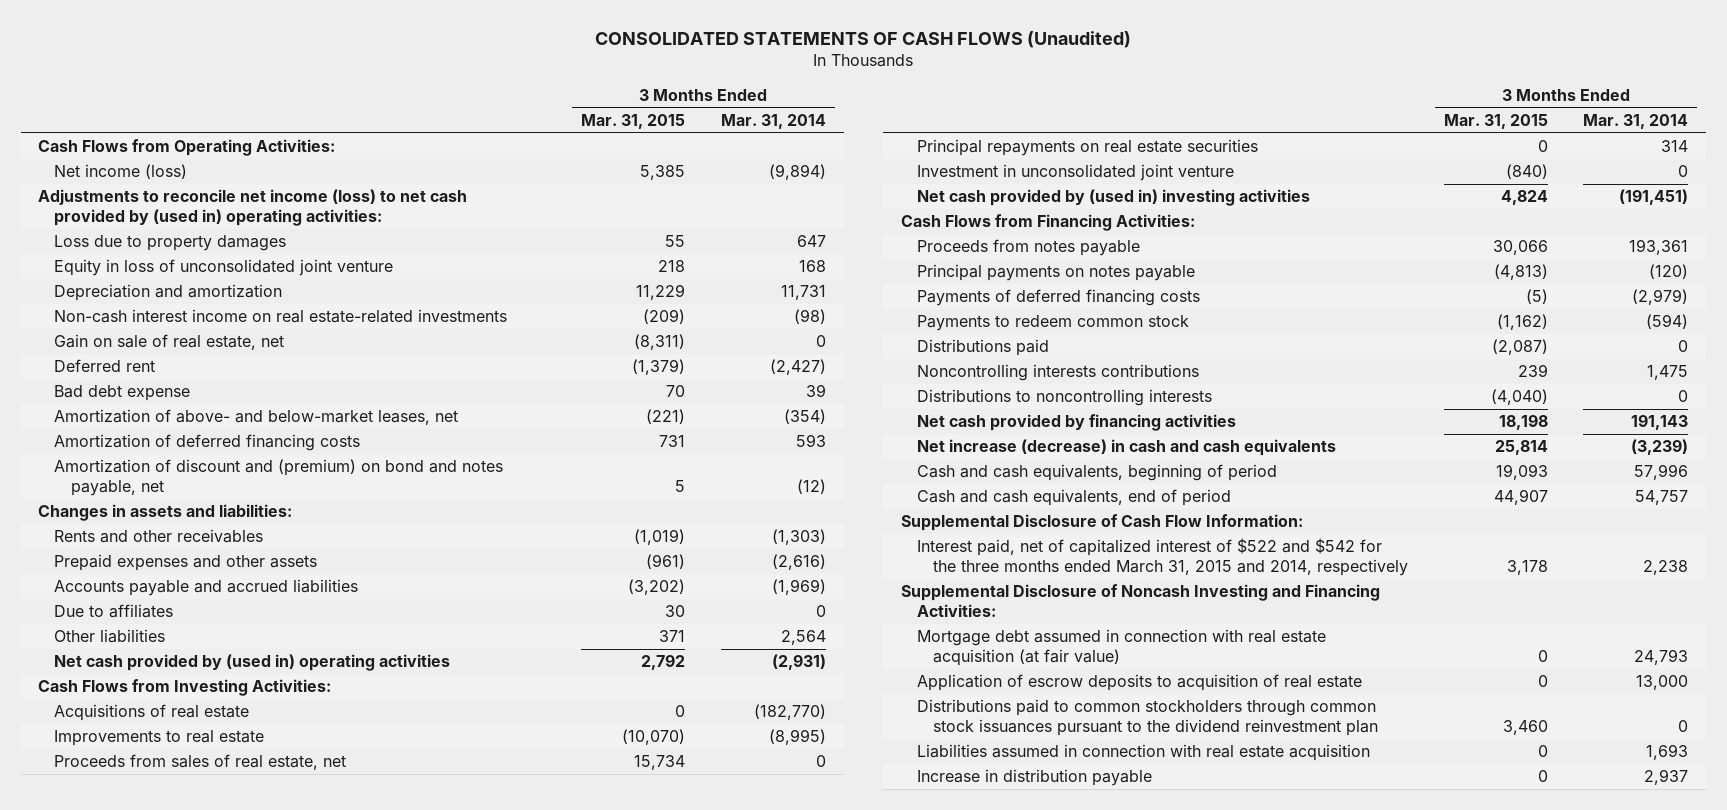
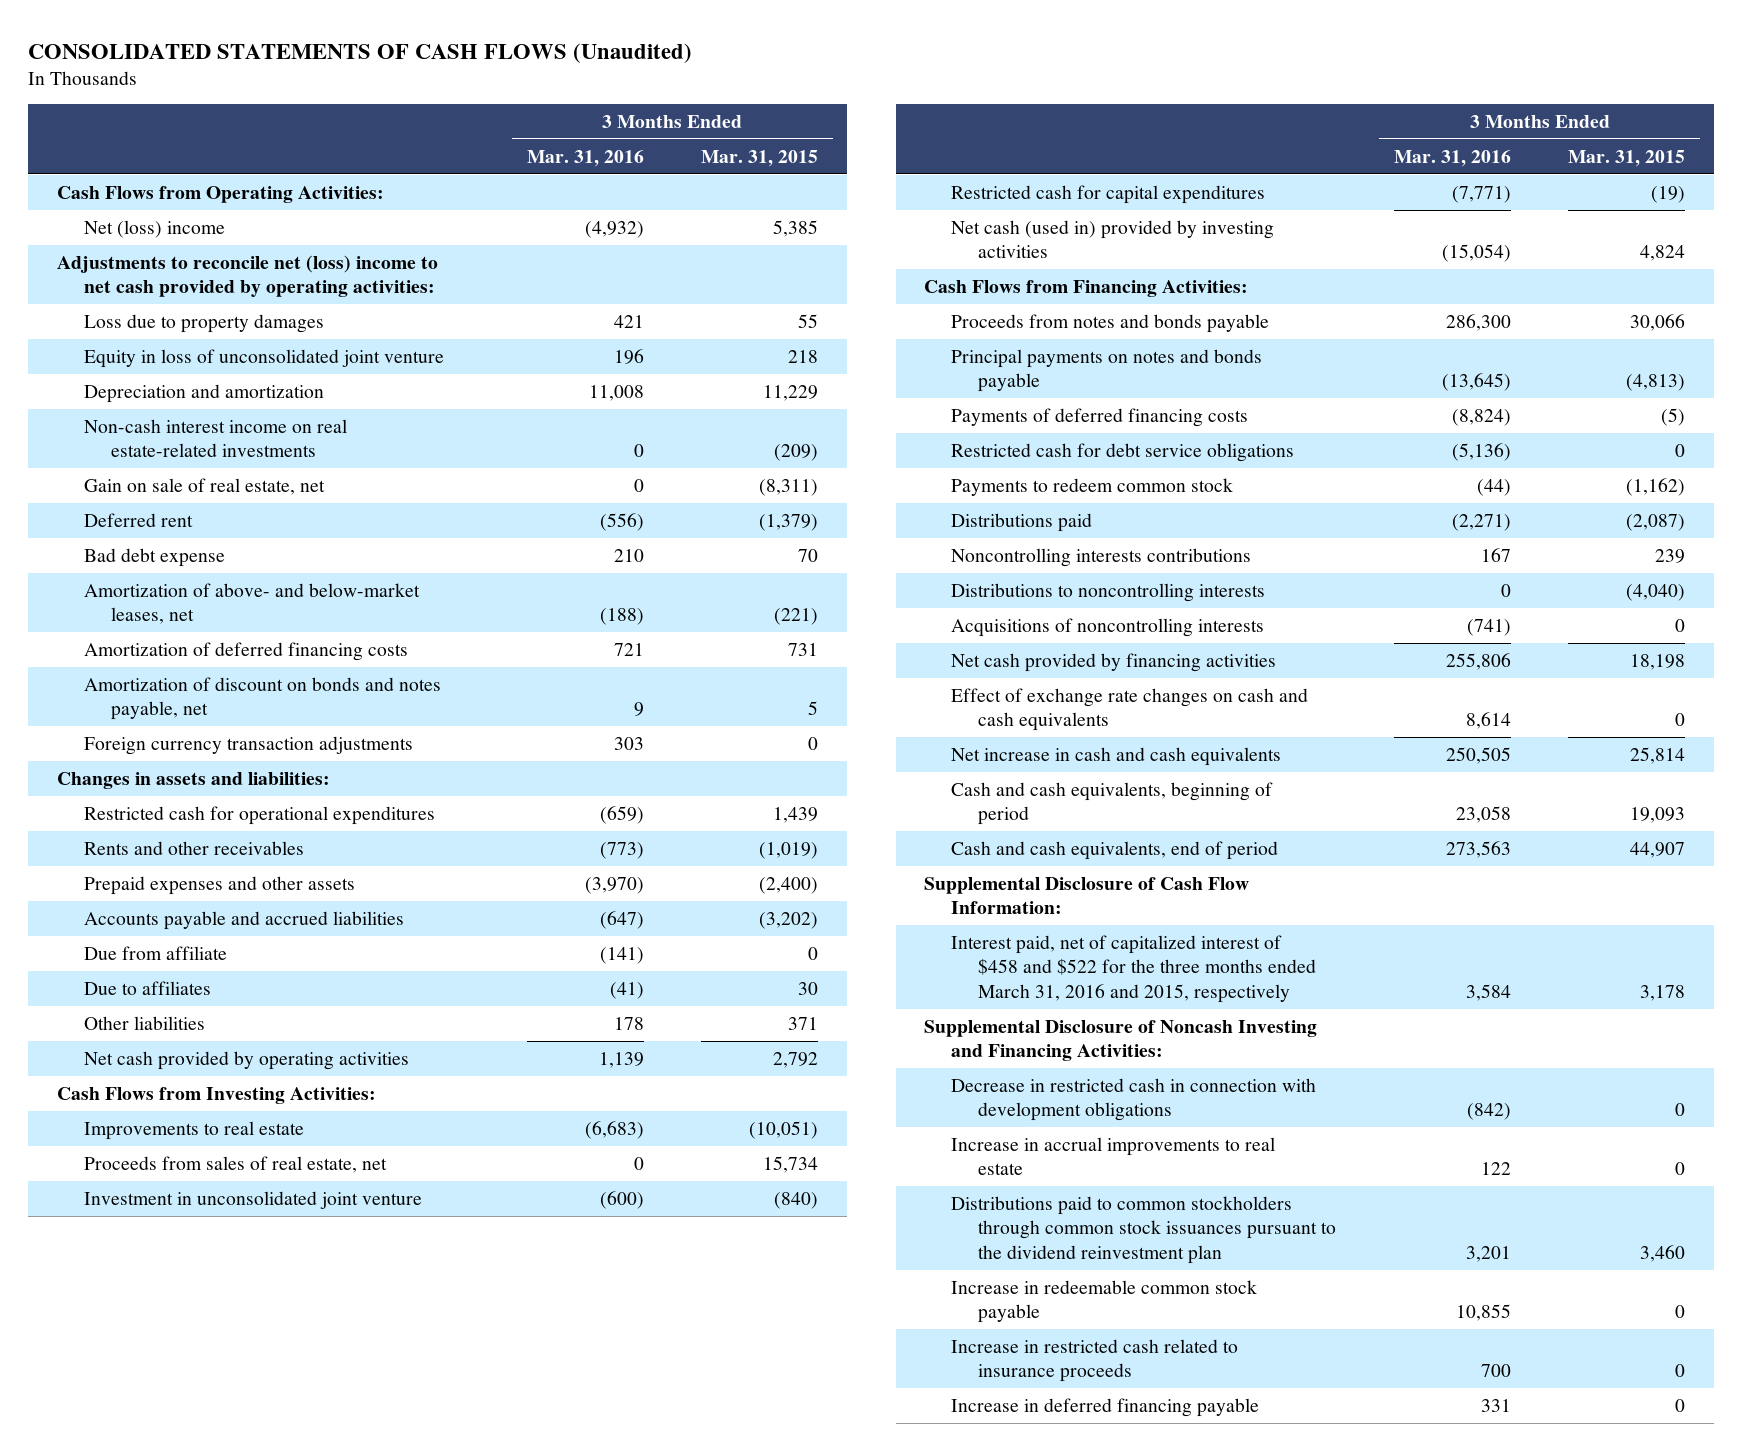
- | 3 Months Ended Mar. 31, 2015 | 3 Months Ended Mar. 31, 2014
+ | 3 Months Ended Mar. 31, 2016 | 3 Months Ended Mar. 31, 2015
- Net income (loss) | 5,385 | (9,894)
- Adjustments to reconcile net income (loss) to net cash provided by (used in) operating activities:
+ Net (loss) income | (4,932) | 5,385
+ Adjustments to reconcile net (loss) income to net cash provided by operating activities:
- Amortization of discount and (premium) on bond and notes payable, net | 5 | (12)
+ Amortization of discount on bonds and notes payable, net | 9 | 5
+ Foreign currency transaction adjustments | 303 | 0
+ Restricted cash for operational expenditures | (659) | 1,439
- Prepaid expenses and other assets | (961) | (2,616)
+ Prepaid expenses and other assets | (3,970) | (2,400)
+ Due from affiliate | (141) | 0
- Net cash provided by (used in) operating activities | 2,792 | (2,931)
+ Net cash provided by operating activities | 1,139 | 2,792
- Acquisitions of real estate | 0 | (182,770)
- Improvements to real estate | (10,070) | (8,995)
+ Improvements to real estate | (6,683) | (10,051)
- Principal repayments on real estate securities | 0 | 314
- Net cash provided by (used in) investing activities | 4,824 | (191,451)
+ Restricted cash for capital expenditures | (7,771) | (19)
+ Net cash (used in) provided by investing activities | (15,054) | 4,824
- Proceeds from notes payable | 30,066 | 193,361
- Principal payments on notes payable | (4,813) | (120)
+ Proceeds from notes and bonds payable | 286,300 | 30,066
+ Principal payments on notes and bonds payable | (13,645) | (4,813)
+ Restricted cash for debt service obligations | (5,136) | 0
+ Acquisitions of noncontrolling interests | (741) | 0
- Net increase (decrease) in cash and cash equivalents | 25,814 | (3,239)
+ Effect of exchange rate changes on cash and cash equivalents | 8,614 | 0
+ Net increase in cash and cash equivalents | 250,505 | 25,814
- Interest paid, net of capitalized interest of $522 and $542 for the three months ended March 31, 2015 and 2014, respectively | 3,178 | 2,238
+ Interest paid, net of capitalized interest of $458 and $522 for the three months ended March 31, 2016 and 2015, respectively | 3,584 | 3,178
- Mortgage debt assumed in connection with real estate acquisition (at fair value) | 0 | 24,793
- Application of escrow deposits to acquisition of real estate | 0 | 13,000
+ Decrease in restricted cash in connection with development obligations | (842) | 0
+ Increase in accrual improvements to real estate | 122 | 0
- Liabilities assumed in connection with real estate acquisition | 0 | 1,693
- Increase in distribution payable | 0 | 2,937
+ Increase in redeemable common stock payable | 10,855 | 0
+ Increase in restricted cash related to insurance proceeds | 700 | 0
+ Increase in deferred financing payable | 331 | 0

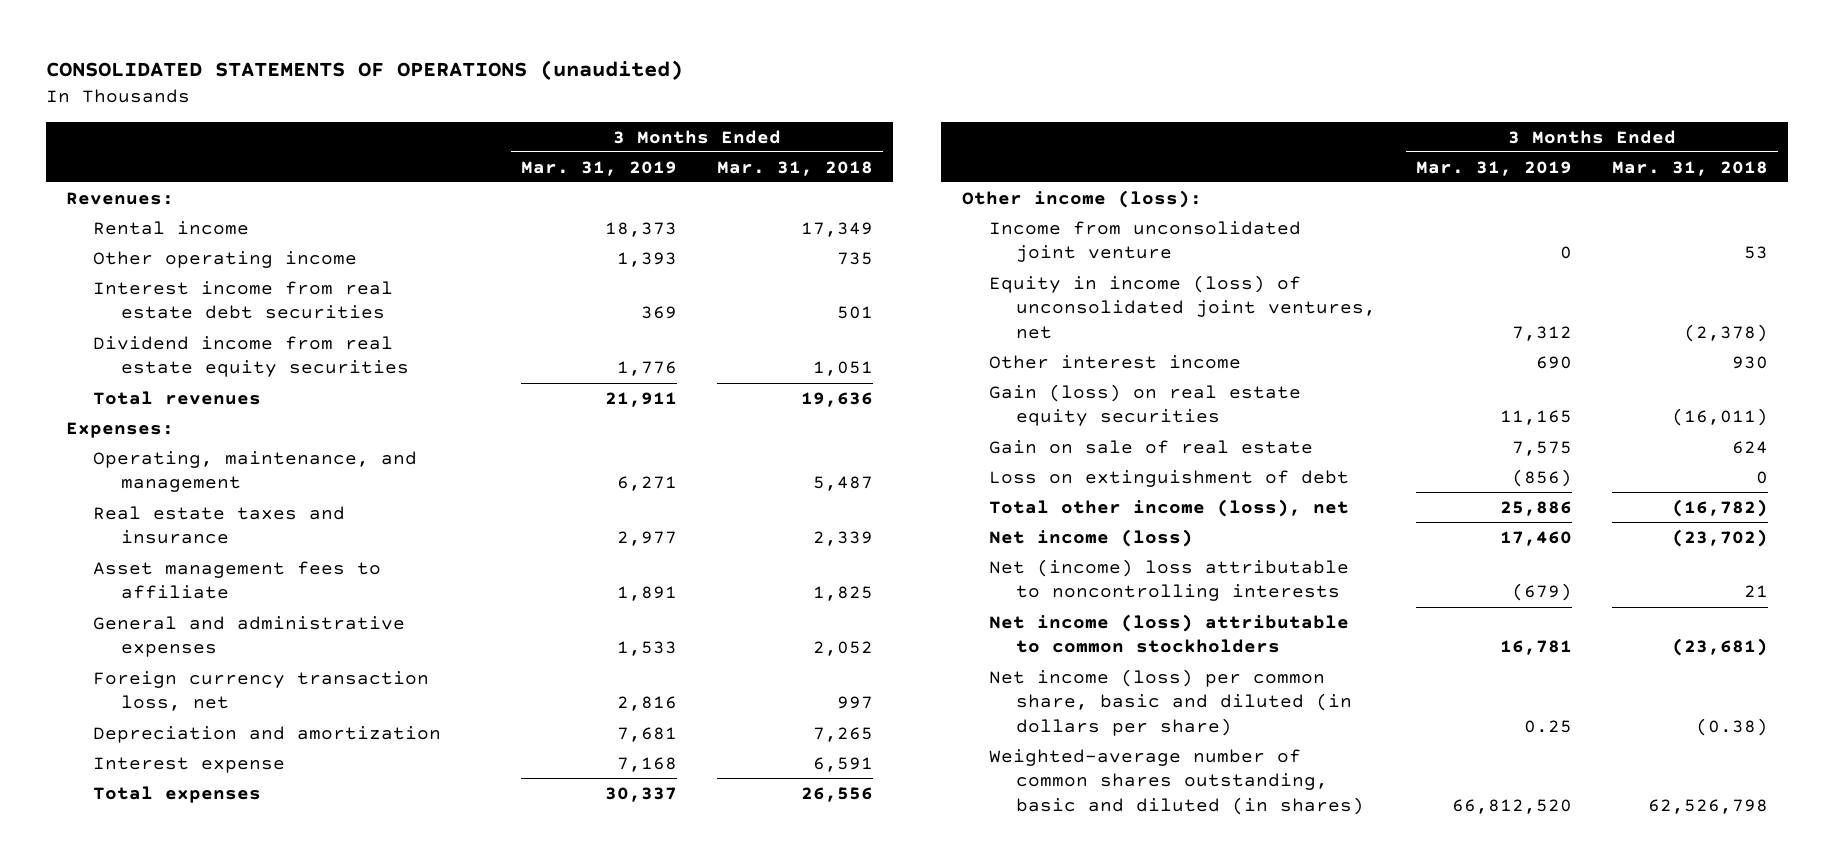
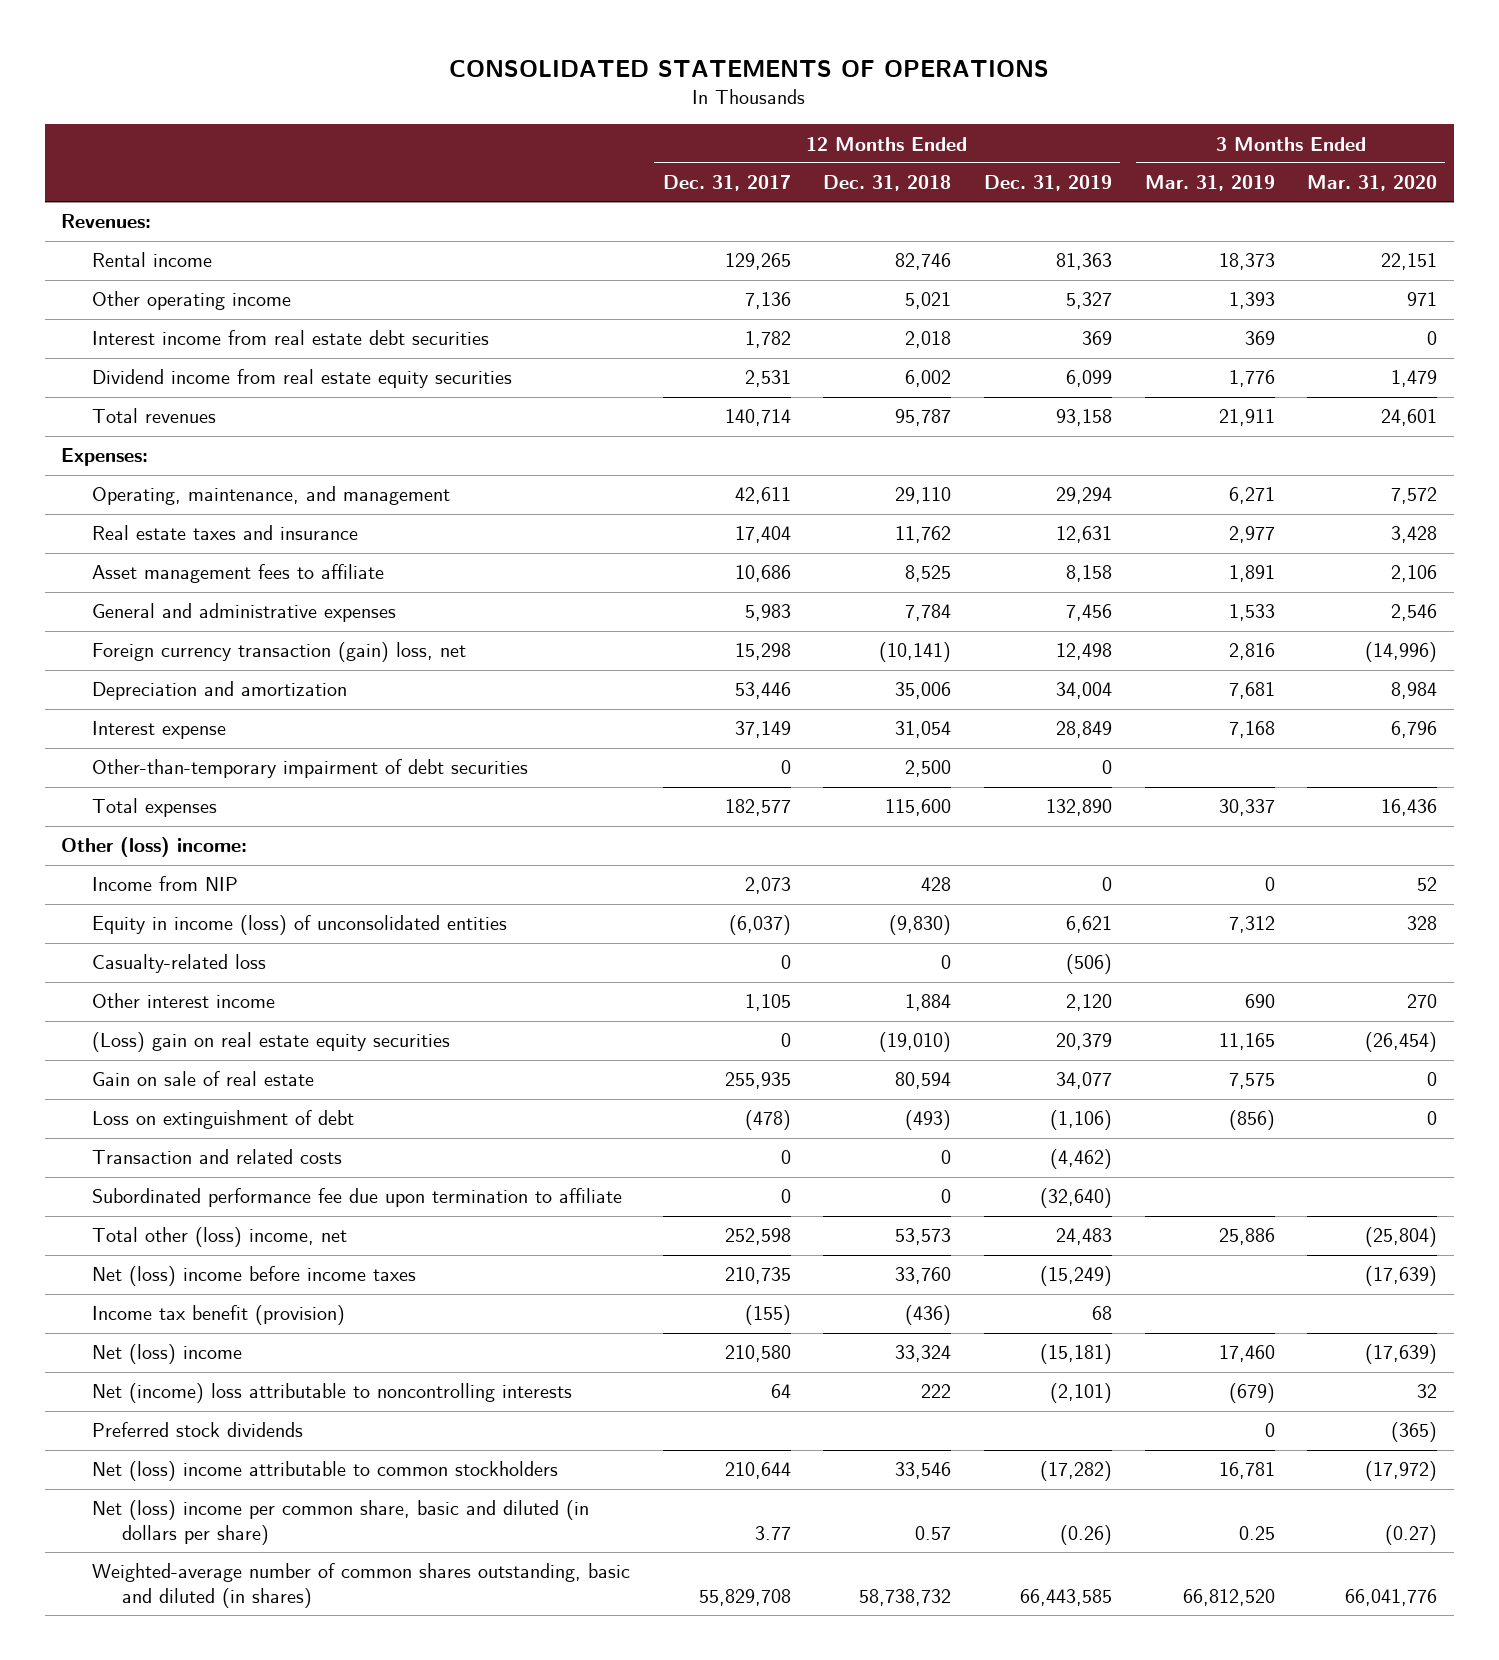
- CONSOLIDATED STATEMENTS OF OPERATIONS (unaudited)
+ CONSOLIDATED STATEMENTS OF OPERATIONS
- | 3 Months Ended Mar. 31, 2019 | 3 Months Ended Mar. 31, 2018
+ | 12 Months Ended Dec. 31, 2017 | 12 Months Ended Dec. 31, 2018 | 12 Months Ended Dec. 31, 2019 | 3 Months Ended Mar. 31, 2019 | 3 Months Ended Mar. 31, 2020
- Foreign currency transaction loss, net | 2,816 | 997
+ Foreign currency transaction (gain) loss, net | 15,298 | (10,141) | 12,498 | 2,816 | (14,996)
+ Other-than-temporary impairment of debt securities | 0 | 2,500 | 0 | |
- Other income (loss):
- Income from unconsolidated joint venture | 0 | 53
- Equity in income (loss) of unconsolidated joint ventures, net | 7,312 | (2,378)
+ Other (loss) income:
+ Income from NIP | 2,073 | 428 | 0 | 0 | 52
+ Equity in income (loss) of unconsolidated entities | (6,037) | (9,830) | 6,621 | 7,312 | 328
+ Casualty-related loss | 0 | 0 | (506) | |
- Gain (loss) on real estate equity securities | 11,165 | (16,011)
+ (Loss) gain on real estate equity securities | 0 | (19,010) | 20,379 | 11,165 | (26,454)
- Total other income (loss), net | 25,886 | (16,782)
- Net income (loss) | 17,460 | (23,702)
+ Transaction and related costs | 0 | 0 | (4,462) | |
+ Subordinated performance fee due upon termination to affiliate | 0 | 0 | (32,640) | |
+ Total other (loss) income, net | 252,598 | 53,573 | 24,483 | 25,886 | (25,804)
+ Net (loss) income before income taxes | 210,735 | 33,760 | (15,249) | | (17,639)
+ Income tax benefit (provision) | (155) | (436) | 68 | |
+ Net (loss) income | 210,580 | 33,324 | (15,181) | 17,460 | (17,639)
- Net income (loss) attributable to common stockholders | 16,781 | (23,681)
- Net income (loss) per common share, basic and diluted (in dollars per share) | 0.25 | (0.38)
+ Preferred stock dividends | | | | 0 | (365)
+ Net (loss) income attributable to common stockholders | 210,644 | 33,546 | (17,282) | 16,781 | (17,972)
+ Net (loss) income per common share, basic and diluted (in dollars per share) | 3.77 | 0.57 | (0.26) | 0.25 | (0.27)

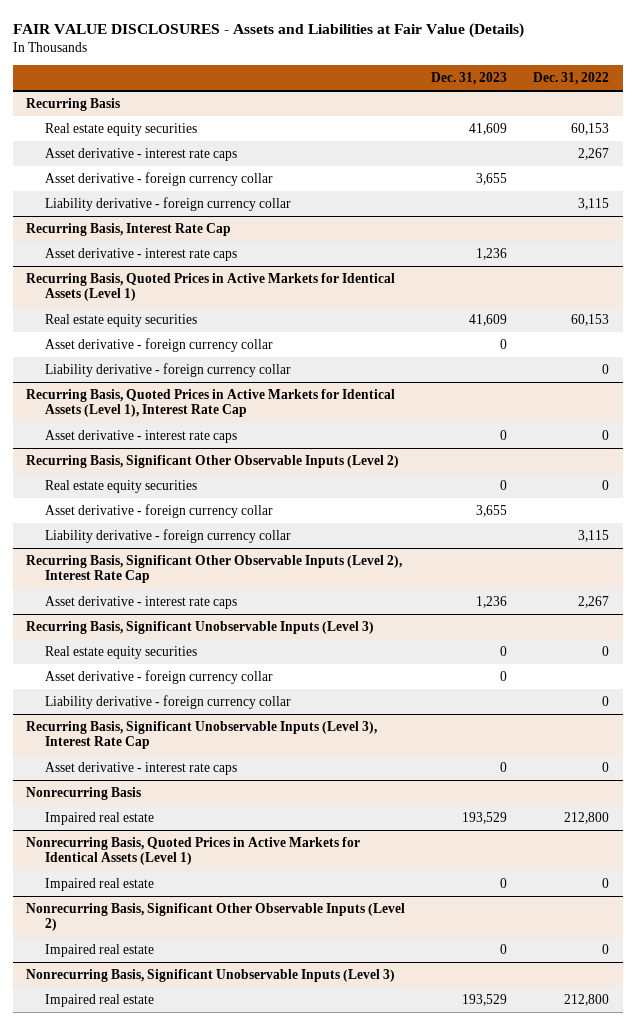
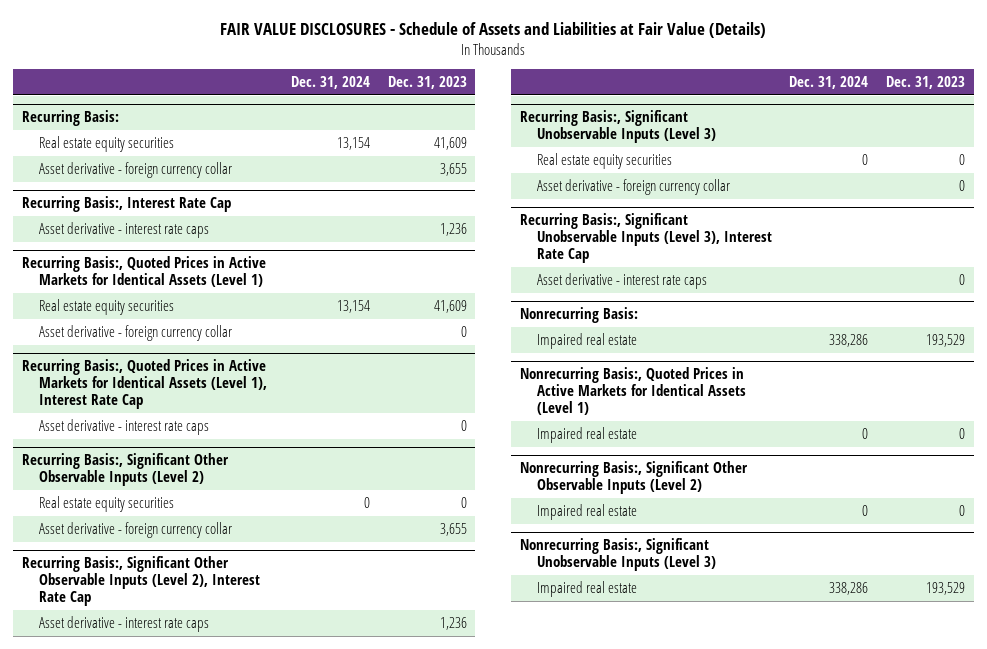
- FAIR VALUE DISCLOSURES - Assets and Liabilities at Fair Value (Details)
+ FAIR VALUE DISCLOSURES - Schedule of Assets and Liabilities at Fair Value (Details)
- | Dec. 31, 2023 | Dec. 31, 2022
+ | Dec. 31, 2024 | Dec. 31, 2023
- Recurring Basis
+ Recurring Basis:
- Asset derivative - interest rate caps | | 2,267
- Liability derivative - foreign currency collar | | 3,115
- Recurring Basis, Interest Rate Cap
+ Recurring Basis:, Interest Rate Cap
- Recurring Basis, Quoted Prices in Active Markets for Identical Assets (Level 1)
+ Recurring Basis:, Quoted Prices in Active Markets for Identical Assets (Level 1)
- Liability derivative - foreign currency collar | | 0
- Recurring Basis, Quoted Prices in Active Markets for Identical Assets (Level 1), Interest Rate Cap
+ Recurring Basis:, Quoted Prices in Active Markets for Identical Assets (Level 1), Interest Rate Cap
- Recurring Basis, Significant Other Observable Inputs (Level 2)
+ Recurring Basis:, Significant Other Observable Inputs (Level 2)
- Liability derivative - foreign currency collar | | 3,115
- Recurring Basis, Significant Other Observable Inputs (Level 2), Interest Rate Cap
+ Recurring Basis:, Significant Other Observable Inputs (Level 2), Interest Rate Cap
- Recurring Basis, Significant Unobservable Inputs (Level 3)
+ Recurring Basis:, Significant Unobservable Inputs (Level 3)
- Liability derivative - foreign currency collar | | 0
- Recurring Basis, Significant Unobservable Inputs (Level 3), Interest Rate Cap
+ Recurring Basis:, Significant Unobservable Inputs (Level 3), Interest Rate Cap
- Nonrecurring Basis
+ Nonrecurring Basis:
- Nonrecurring Basis, Quoted Prices in Active Markets for Identical Assets (Level 1)
+ Nonrecurring Basis:, Quoted Prices in Active Markets for Identical Assets (Level 1)
- Nonrecurring Basis, Significant Other Observable Inputs (Level 2)
+ Nonrecurring Basis:, Significant Other Observable Inputs (Level 2)
- Nonrecurring Basis, Significant Unobservable Inputs (Level 3)
+ Nonrecurring Basis:, Significant Unobservable Inputs (Level 3)

